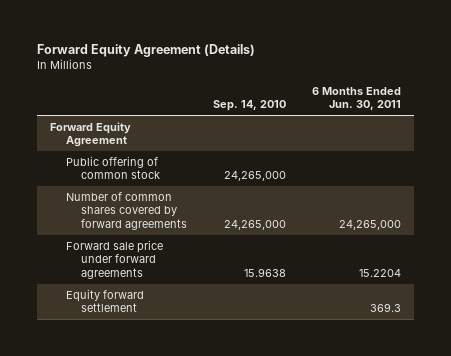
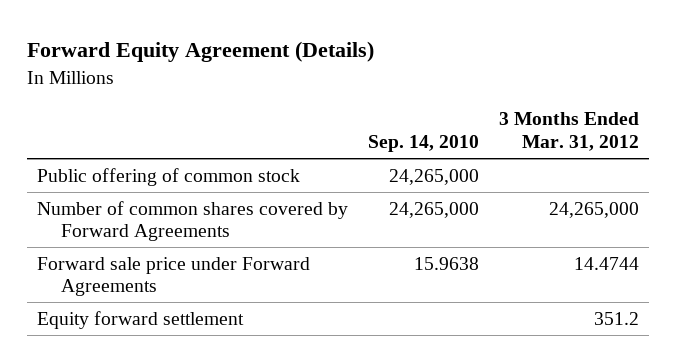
- | Sep. 14, 2010 | 6 Months Ended Jun. 30, 2011
+ | Sep. 14, 2010 | 3 Months Ended Mar. 31, 2012
- Forward Equity Agreement
- Number of common shares covered by forward agreements | 24,265,000 | 24,265,000
- Forward sale price under forward agreements | 15.9638 | 15.2204
+ Number of common shares covered by Forward Agreements | 24,265,000 | 24,265,000
+ Forward sale price under Forward Agreements | 15.9638 | 14.4744

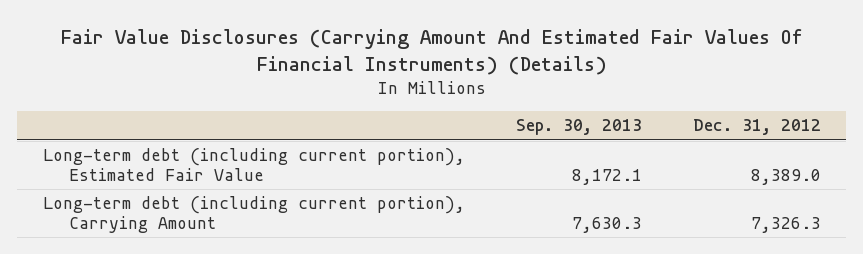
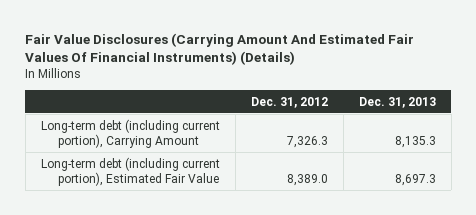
- | Sep. 30, 2013 | Dec. 31, 2012
+ | Dec. 31, 2012 | Dec. 31, 2013
moved down: Long-term debt (including current portion), Estimated Fair Value | 8,389.0 | 8,697.3

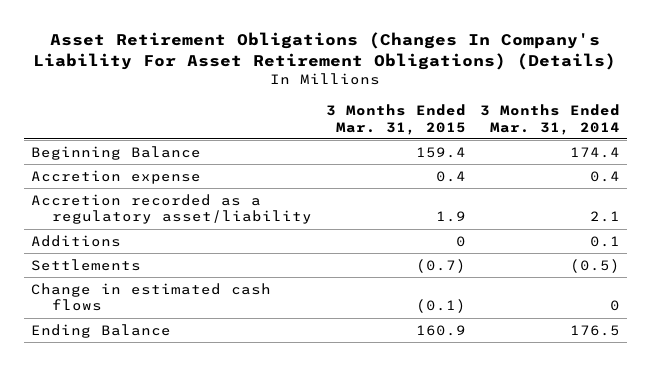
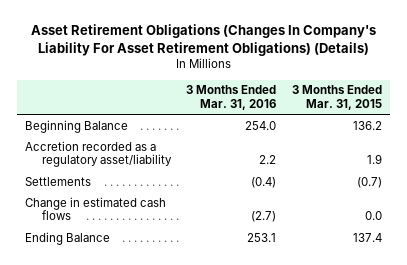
- | 3 Months Ended Mar. 31, 2015 | 3 Months Ended Mar. 31, 2014
+ | 3 Months Ended Mar. 31, 2016 | 3 Months Ended Mar. 31, 2015
- Beginning Balance | 159.4 | 174.4
- Accretion expense | 0.4 | 0.4
+ Beginning Balance | 254.0 | 136.2
- Additions | 0 | 0.1
- Change in estimated cash flows | (0.1) | 0
- Ending Balance | 160.9 | 176.5
+ Change in estimated cash flows | (2.7) | 0.0
+ Ending Balance | 253.1 | 137.4

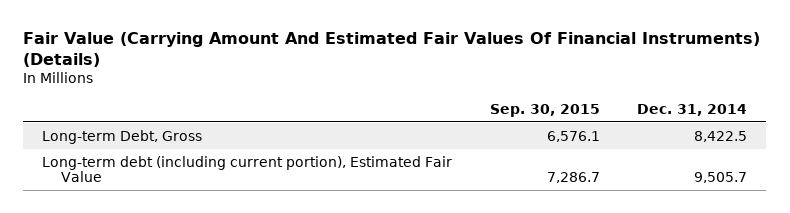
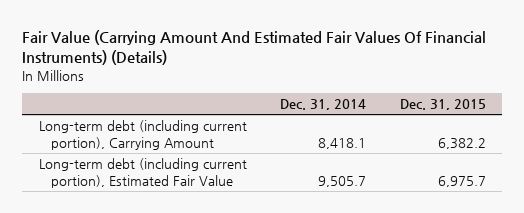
- | Sep. 30, 2015 | Dec. 31, 2014
+ | Dec. 31, 2014 | Dec. 31, 2015
- Long-term Debt, Gross | 6,576.1 | 8,422.5
+ Long-term debt (including current portion), Carrying Amount | 8,418.1 | 6,382.2

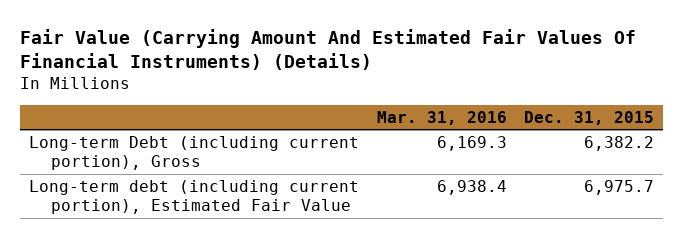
- | Dec. 31, 2014 | Dec. 31, 2015
+ | Mar. 31, 2016 | Dec. 31, 2015
- Long-term debt (including current portion), Carrying Amount | 8,418.1 | 6,382.2
+ Long-term Debt (including current portion), Gross | 6,169.3 | 6,382.2

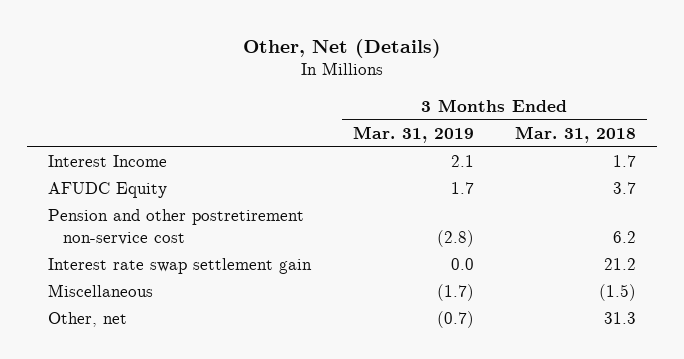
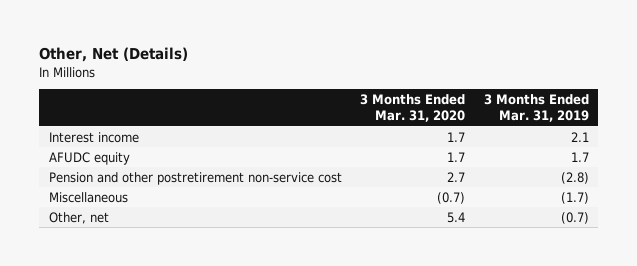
- | 3 Months Ended Mar. 31, 2019 | 3 Months Ended Mar. 31, 2018
+ | 3 Months Ended Mar. 31, 2020 | 3 Months Ended Mar. 31, 2019
- Interest Income | 2.1 | 1.7
- AFUDC Equity | 1.7 | 3.7
+ Interest income | 1.7 | 2.1
+ AFUDC equity | 1.7 | 1.7
- Interest rate swap settlement gain | 0.0 | 21.2

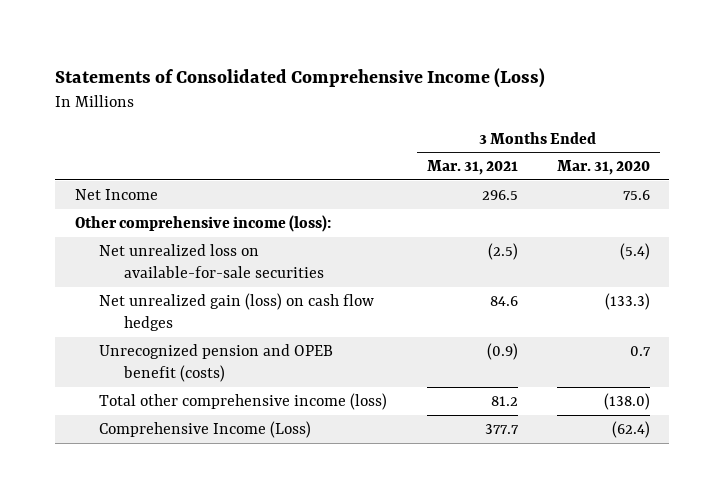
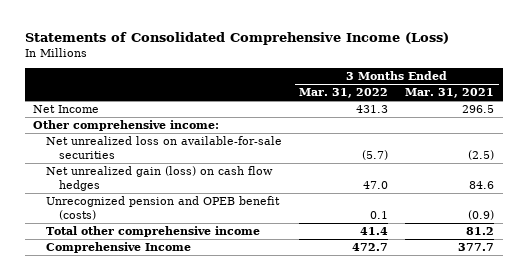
- | 3 Months Ended Mar. 31, 2021 | 3 Months Ended Mar. 31, 2020
+ | 3 Months Ended Mar. 31, 2022 | 3 Months Ended Mar. 31, 2021
- Other comprehensive income (loss):
+ Other comprehensive income:
- Total other comprehensive income (loss) | 81.2 | (138.0)
- Comprehensive Income (Loss) | 377.7 | (62.4)
+ Total other comprehensive income | 41.4 | 81.2
+ Comprehensive Income | 472.7 | 377.7

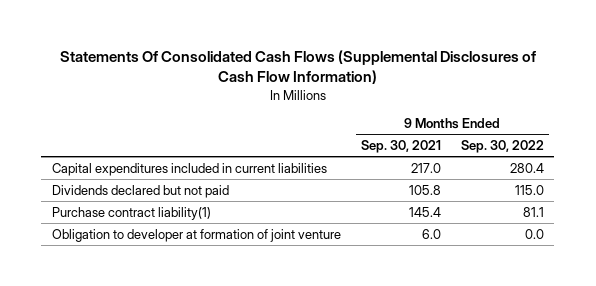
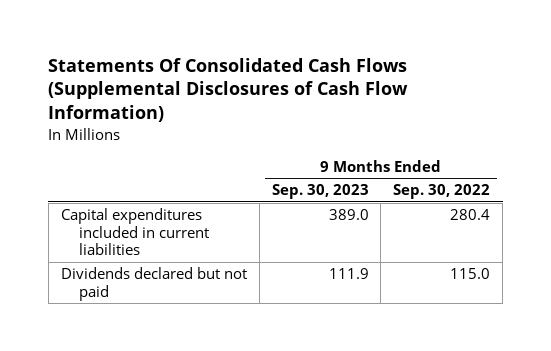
- | 9 Months Ended Sep. 30, 2021 | 9 Months Ended Sep. 30, 2022
+ | 9 Months Ended Sep. 30, 2023 | 9 Months Ended Sep. 30, 2022
- Purchase contract liability(1) | 145.4 | 81.1
- Obligation to developer at formation of joint venture | 6.0 | 0.0

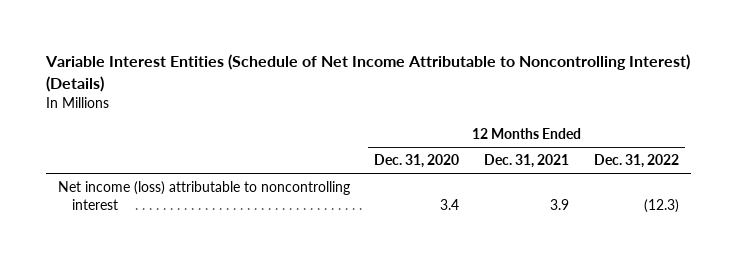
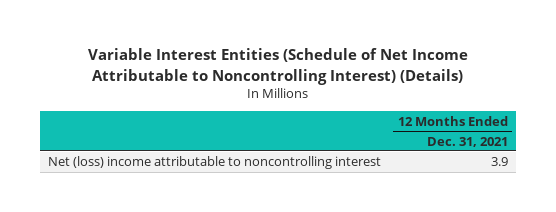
- | 12 Months Ended Dec. 31, 2020 | 12 Months Ended Dec. 31, 2021 | 12 Months Ended Dec. 31, 2022
+ | 12 Months Ended Dec. 31, 2021
- Net income (loss) attributable to noncontrolling interest | 3.4 | 3.9 | (12.3)
+ Net (loss) income attributable to noncontrolling interest | 3.9

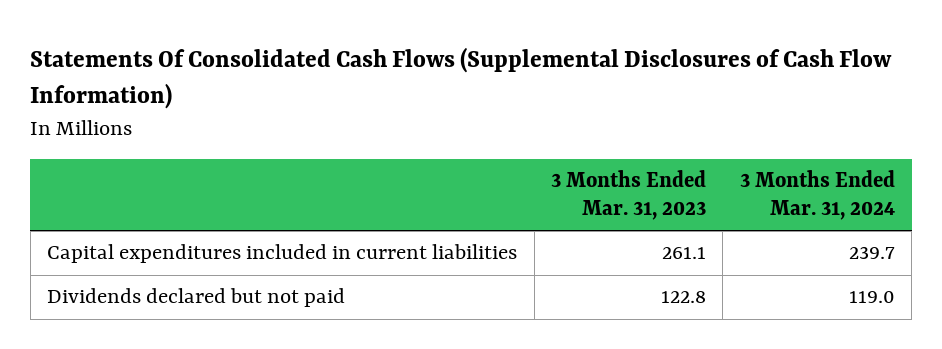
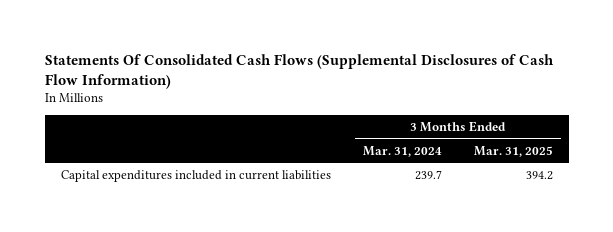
- | 3 Months Ended Mar. 31, 2023 | 3 Months Ended Mar. 31, 2024
+ | 3 Months Ended Mar. 31, 2024 | 3 Months Ended Mar. 31, 2025
- Dividends declared but not paid | 122.8 | 119.0

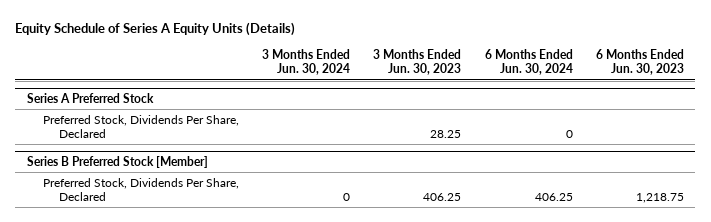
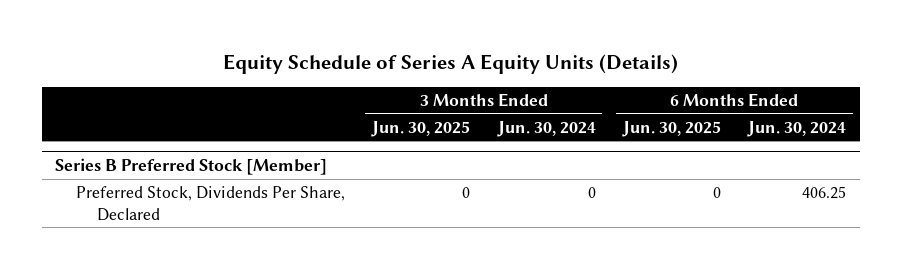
- | 3 Months Ended Jun. 30, 2024 | 3 Months Ended Jun. 30, 2023 | 6 Months Ended Jun. 30, 2024 | 6 Months Ended Jun. 30, 2023
+ | 3 Months Ended Jun. 30, 2025 | 3 Months Ended Jun. 30, 2024 | 6 Months Ended Jun. 30, 2025 | 6 Months Ended Jun. 30, 2024
- Series A Preferred Stock
- Preferred Stock, Dividends Per Share, Declared | | 28.25 | 0 |

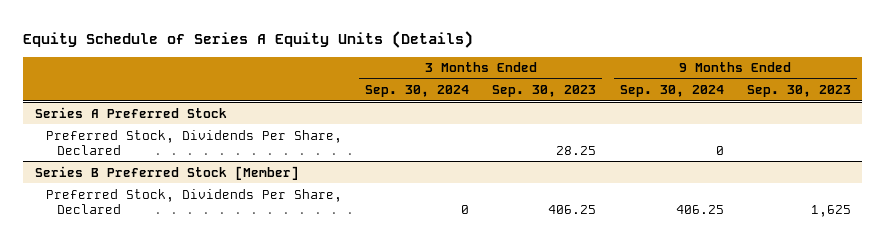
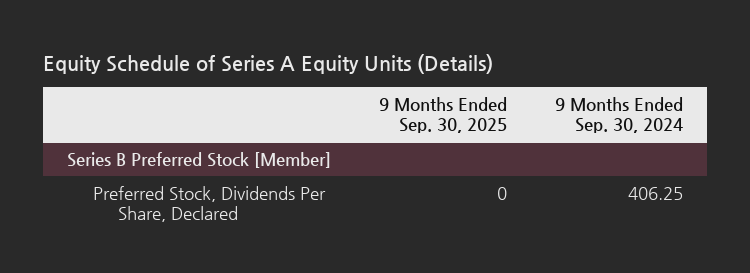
- | 3 Months Ended Sep. 30, 2024 | 3 Months Ended Sep. 30, 2023 | 9 Months Ended Sep. 30, 2024 | 9 Months Ended Sep. 30, 2023
+ | 9 Months Ended Sep. 30, 2025 | 9 Months Ended Sep. 30, 2024
- Series A Preferred Stock
- Preferred Stock, Dividends Per Share, Declared | | 28.25 | 0 |

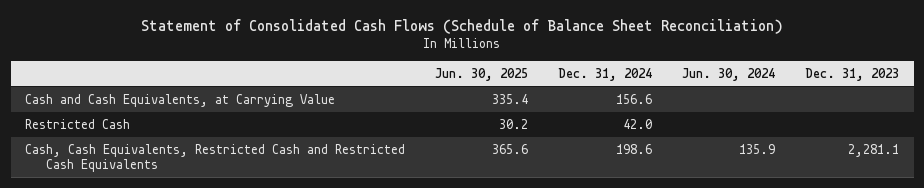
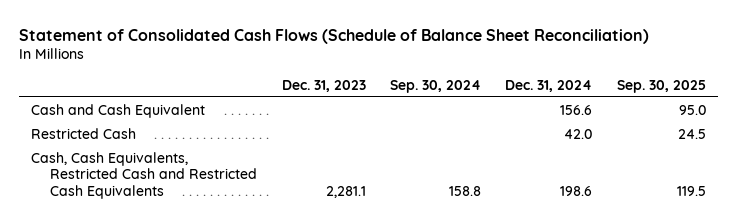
- | Jun. 30, 2025 | Dec. 31, 2024 | Jun. 30, 2024 | Dec. 31, 2023
+ | Dec. 31, 2023 | Sep. 30, 2024 | Dec. 31, 2024 | Sep. 30, 2025
- Cash and Cash Equivalents, at Carrying Value | 335.4 | 156.6 | |
+ Cash and Cash Equivalent | | | 156.6 | 95.0

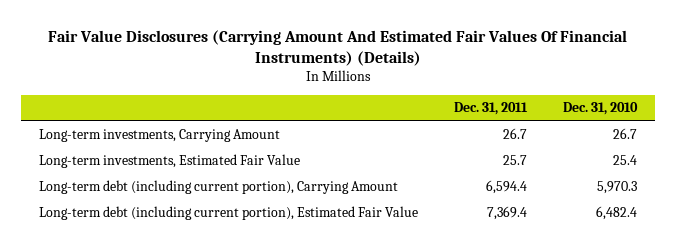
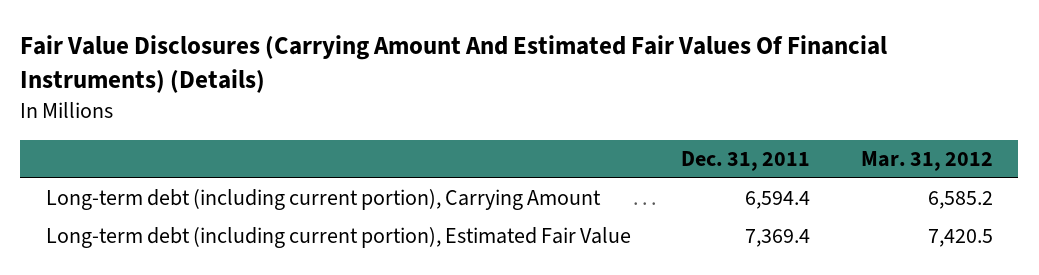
- | Dec. 31, 2011 | Dec. 31, 2010
+ | Dec. 31, 2011 | Mar. 31, 2012
- Long-term investments, Carrying Amount | 26.7 | 26.7
- Long-term investments, Estimated Fair Value | 25.7 | 25.4

